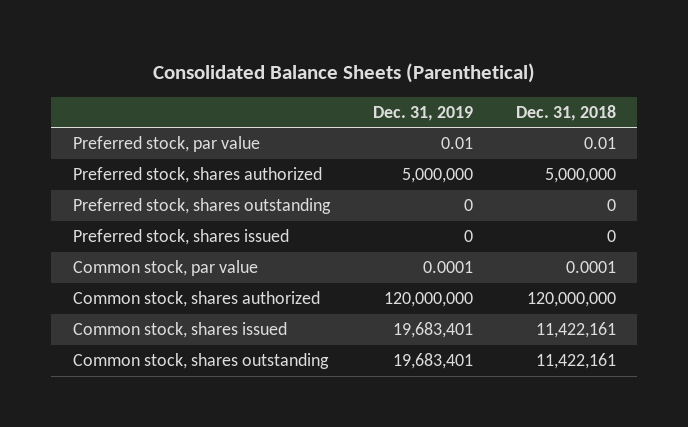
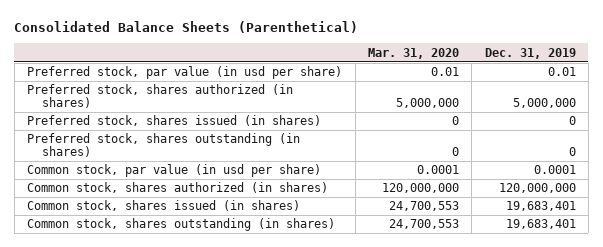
- | Dec. 31, 2019 | Dec. 31, 2018
+ | Mar. 31, 2020 | Dec. 31, 2019
- Preferred stock, par value | 0.01 | 0.01
- Preferred stock, shares authorized | 5,000,000 | 5,000,000
- Preferred stock, shares outstanding | 0 | 0
- Preferred stock, shares issued | 0 | 0
- Common stock, par value | 0.0001 | 0.0001
- Common stock, shares authorized | 120,000,000 | 120,000,000
- Common stock, shares issued | 19,683,401 | 11,422,161
- Common stock, shares outstanding | 19,683,401 | 11,422,161
+ Preferred stock, par value (in usd per share) | 0.01 | 0.01
+ Preferred stock, shares authorized (in shares) | 5,000,000 | 5,000,000
+ Preferred stock, shares issued (in shares) | 0 | 0
+ Preferred stock, shares outstanding (in shares) | 0 | 0
+ Common stock, par value (in usd per share) | 0.0001 | 0.0001
+ Common stock, shares authorized (in shares) | 120,000,000 | 120,000,000
+ Common stock, shares issued (in shares) | 24,700,553 | 19,683,401
+ Common stock, shares outstanding (in shares) | 24,700,553 | 19,683,401

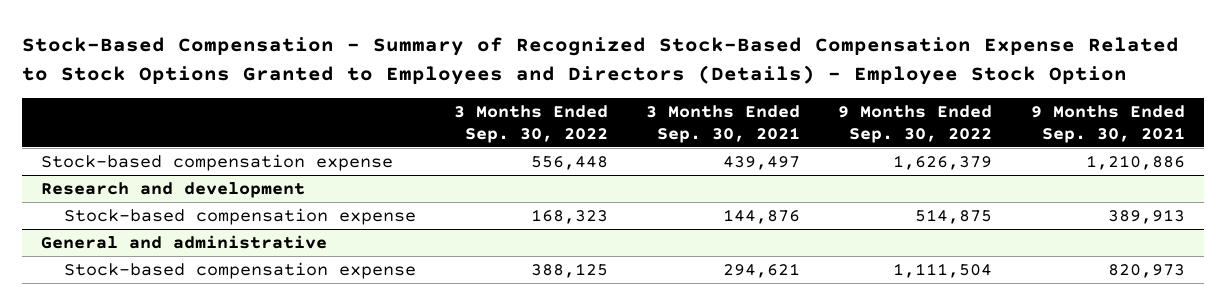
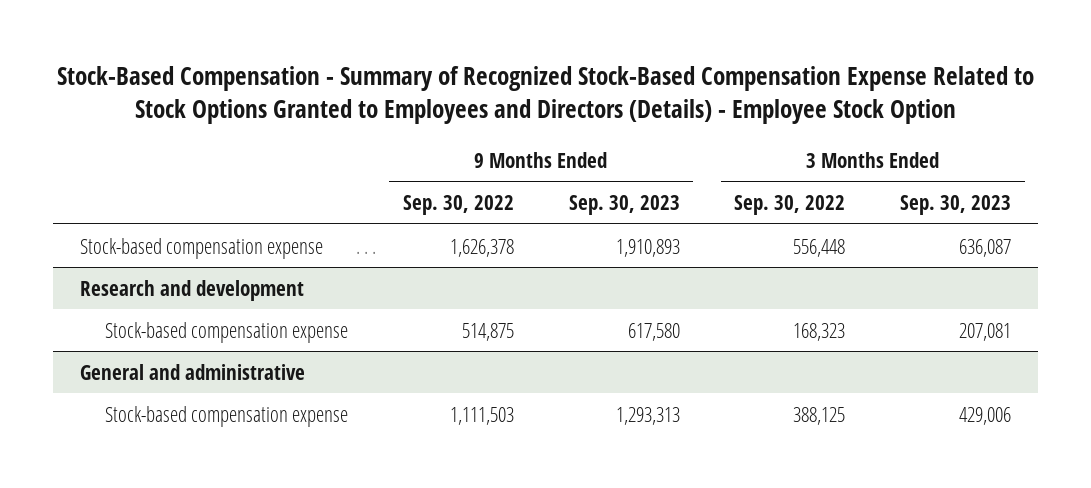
- | 3 Months Ended Sep. 30, 2022 | 3 Months Ended Sep. 30, 2021 | 9 Months Ended Sep. 30, 2022 | 9 Months Ended Sep. 30, 2021
+ | 9 Months Ended Sep. 30, 2022 | 9 Months Ended Sep. 30, 2023 | 3 Months Ended Sep. 30, 2022 | 3 Months Ended Sep. 30, 2023
- Stock-based compensation expense | 556,448 | 439,497 | 1,626,379 | 1,210,886
+ Stock-based compensation expense | 1,626,378 | 1,910,893 | 556,448 | 636,087
@ General and administrative
- Stock-based compensation expense | 388,125 | 294,621 | 1,111,504 | 820,973
+ Stock-based compensation expense | 1,111,503 | 1,293,313 | 388,125 | 429,006

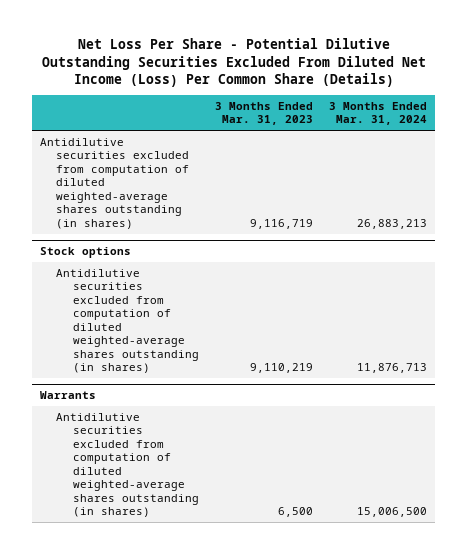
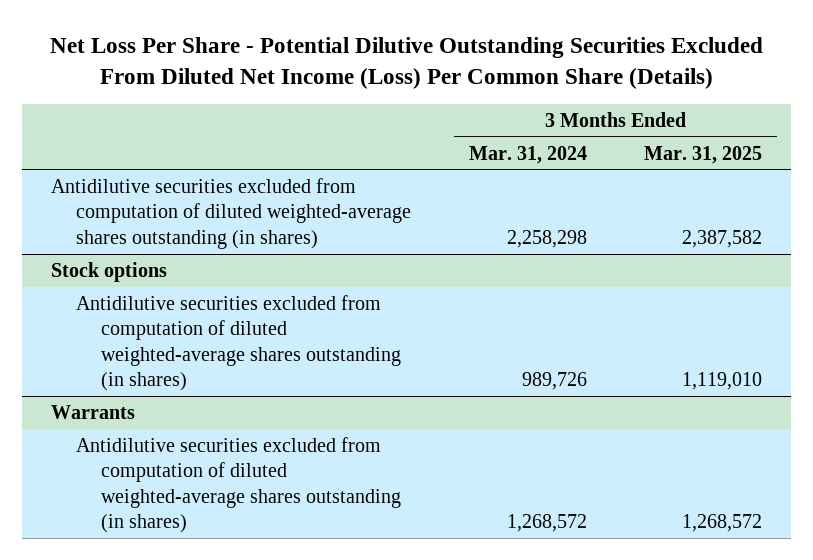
- | 3 Months Ended Mar. 31, 2023 | 3 Months Ended Mar. 31, 2024
+ | 3 Months Ended Mar. 31, 2024 | 3 Months Ended Mar. 31, 2025
- Antidilutive securities excluded from computation of diluted weighted-average shares outstanding (in shares) | 9,116,719 | 26,883,213
+ Antidilutive securities excluded from computation of diluted weighted-average shares outstanding (in shares) | 2,258,298 | 2,387,582
@ Stock options
- Antidilutive securities excluded from computation of diluted weighted-average shares outstanding (in shares) | 9,110,219 | 11,876,713
+ Antidilutive securities excluded from computation of diluted weighted-average shares outstanding (in shares) | 989,726 | 1,119,010
@ Warrants
- Antidilutive securities excluded from computation of diluted weighted-average shares outstanding (in shares) | 6,500 | 15,006,500
+ Antidilutive securities excluded from computation of diluted weighted-average shares outstanding (in shares) | 1,268,572 | 1,268,572

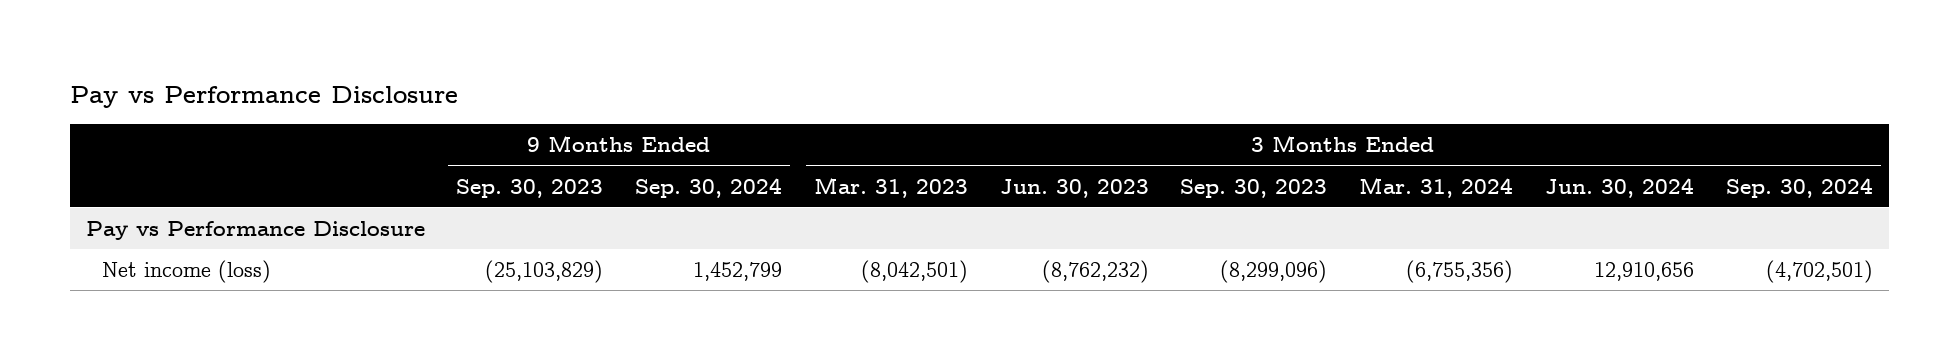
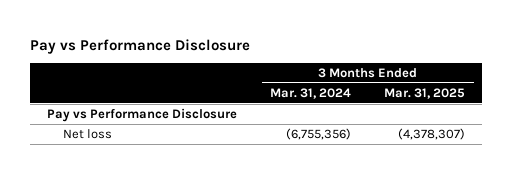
- | 9 Months Ended Sep. 30, 2023 | 9 Months Ended Sep. 30, 2024 | 3 Months Ended Mar. 31, 2023 | 3 Months Ended Jun. 30, 2023 | 3 Months Ended Sep. 30, 2023 | 3 Months Ended Mar. 31, 2024 | 3 Months Ended Jun. 30, 2024 | 3 Months Ended Sep. 30, 2024
+ | 3 Months Ended Mar. 31, 2024 | 3 Months Ended Mar. 31, 2025
- Net income (loss) | (25,103,829) | 1,452,799 | (8,042,501) | (8,762,232) | (8,299,096) | (6,755,356) | 12,910,656 | (4,702,501)
+ Net loss | (6,755,356) | (4,378,307)

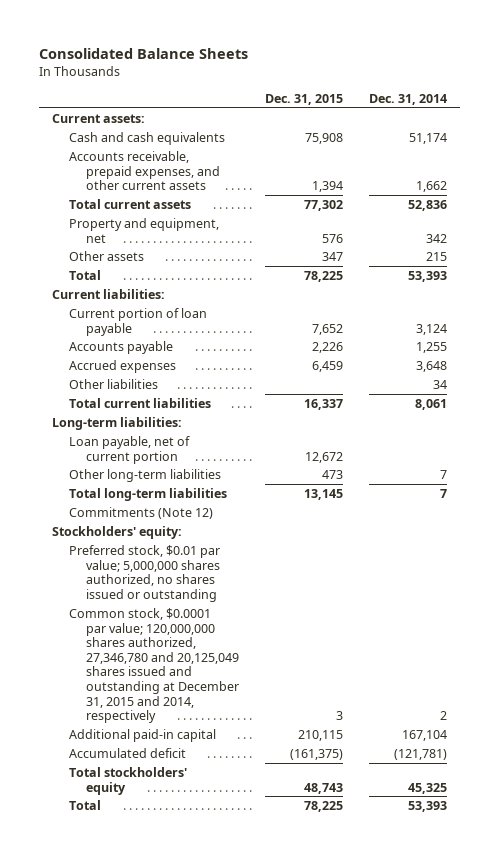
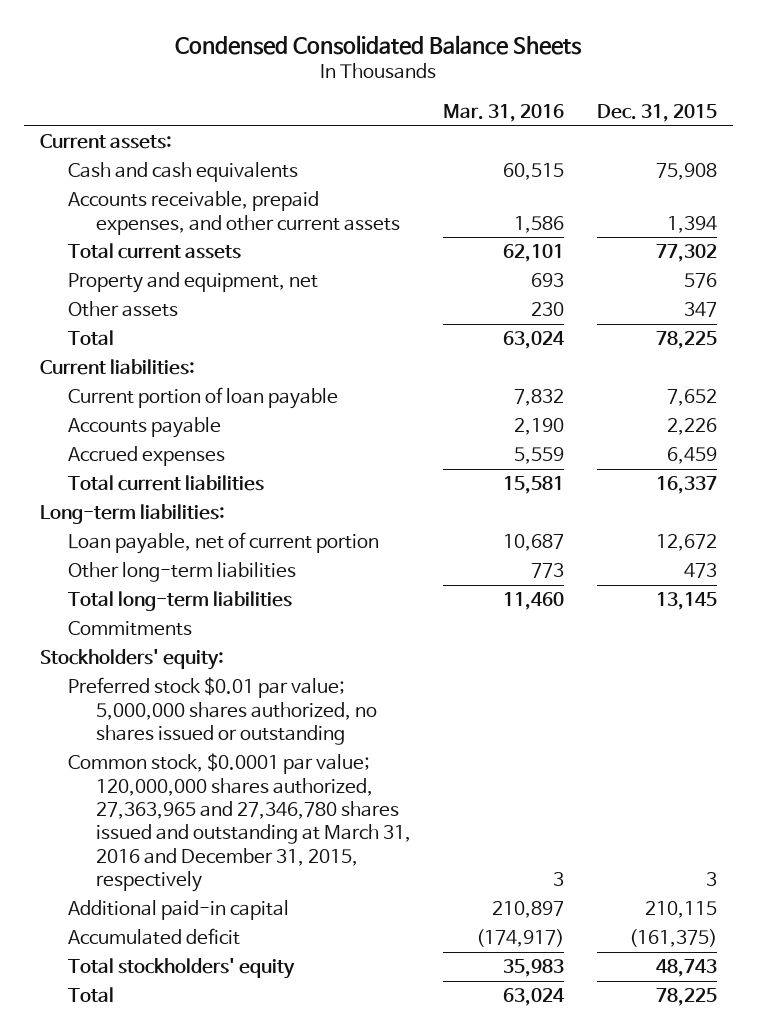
- Consolidated Balance Sheets
+ Condensed Consolidated Balance Sheets
- | Dec. 31, 2015 | Dec. 31, 2014
+ | Mar. 31, 2016 | Dec. 31, 2015
- Other liabilities | | 34
- Commitments (Note 12)
+ Commitments
- Preferred stock, $0.01 par value; 5,000,000 shares authorized, no shares issued or outstanding
- Common stock, $0.0001 par value; 120,000,000 shares authorized, 27,346,780 and 20,125,049 shares issued and outstanding at December 31, 2015 and 2014, respectively | 3 | 2
+ Preferred stock $0.01 par value; 5,000,000 shares authorized, no shares issued or outstanding
+ Common stock, $0.0001 par value; 120,000,000 shares authorized, 27,363,965 and 27,346,780 shares issued and outstanding at March 31, 2016 and December 31, 2015, respectively | 3 | 3

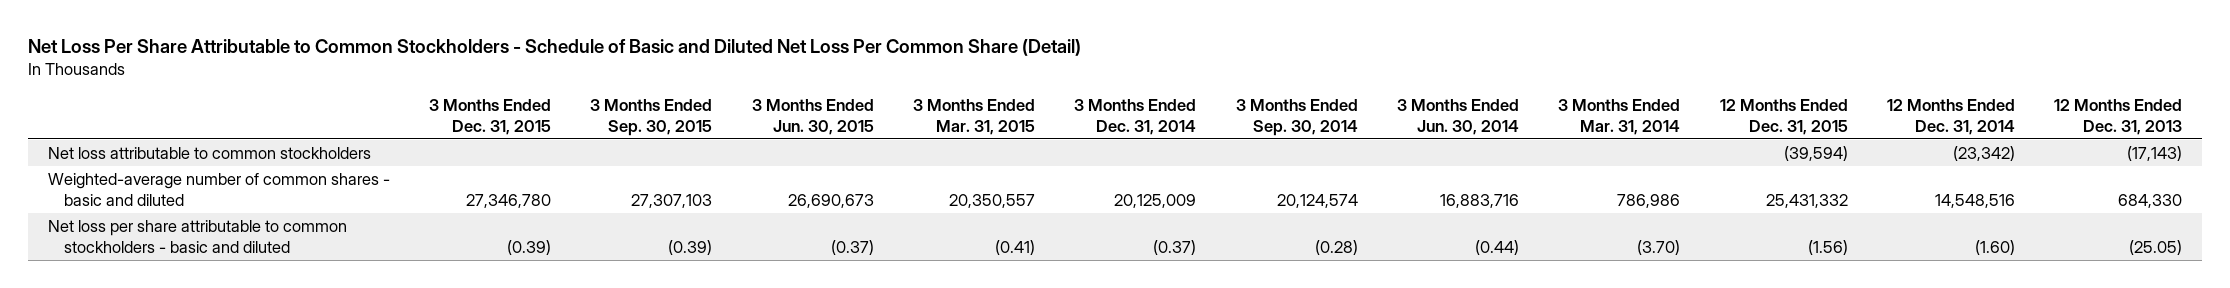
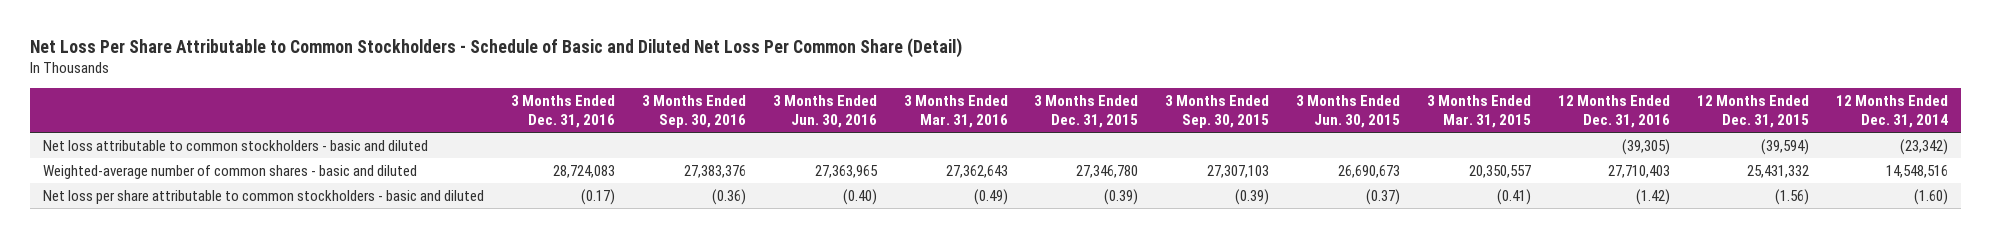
- | 3 Months Ended Dec. 31, 2015 | 3 Months Ended Sep. 30, 2015 | 3 Months Ended Jun. 30, 2015 | 3 Months Ended Mar. 31, 2015 | 3 Months Ended Dec. 31, 2014 | 3 Months Ended Sep. 30, 2014 | 3 Months Ended Jun. 30, 2014 | 3 Months Ended Mar. 31, 2014 | 12 Months Ended Dec. 31, 2015 | 12 Months Ended Dec. 31, 2014 | 12 Months Ended Dec. 31, 2013
+ | 3 Months Ended Dec. 31, 2016 | 3 Months Ended Sep. 30, 2016 | 3 Months Ended Jun. 30, 2016 | 3 Months Ended Mar. 31, 2016 | 3 Months Ended Dec. 31, 2015 | 3 Months Ended Sep. 30, 2015 | 3 Months Ended Jun. 30, 2015 | 3 Months Ended Mar. 31, 2015 | 12 Months Ended Dec. 31, 2016 | 12 Months Ended Dec. 31, 2015 | 12 Months Ended Dec. 31, 2014
- Net loss attributable to common stockholders | | | | | | | | | (39,594) | (23,342) | (17,143)
+ Net loss attributable to common stockholders - basic and diluted | | | | | | | | | (39,305) | (39,594) | (23,342)

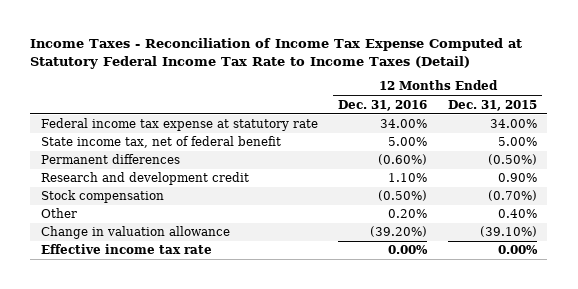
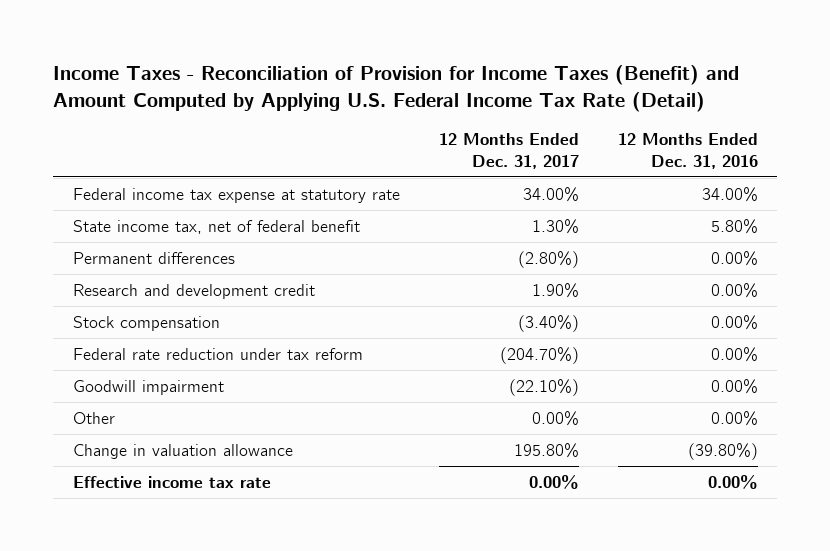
- Income Taxes - Reconciliation of Income Tax Expense Computed at Statutory Federal Income Tax Rate to Income Taxes (Detail)
+ Income Taxes - Reconciliation of Provision for Income Taxes (Benefit) and Amount Computed by Applying U.S. Federal Income Tax Rate (Detail)
- | 12 Months Ended Dec. 31, 2016 | 12 Months Ended Dec. 31, 2015
+ | 12 Months Ended Dec. 31, 2017 | 12 Months Ended Dec. 31, 2016
- State income tax, net of federal benefit | 5.00% | 5.00%
- Permanent differences | (0.60%) | (0.50%)
- Research and development credit | 1.10% | 0.90%
- Stock compensation | (0.50%) | (0.70%)
- Other | 0.20% | 0.40%
- Change in valuation allowance | (39.20%) | (39.10%)
+ State income tax, net of federal benefit | 1.30% | 5.80%
+ Permanent differences | (2.80%) | 0.00%
+ Research and development credit | 1.90% | 0.00%
+ Stock compensation | (3.40%) | 0.00%
+ Federal rate reduction under tax reform | (204.70%) | 0.00%
+ Goodwill impairment | (22.10%) | 0.00%
+ Other | 0.00% | 0.00%
+ Change in valuation allowance | 195.80% | (39.80%)

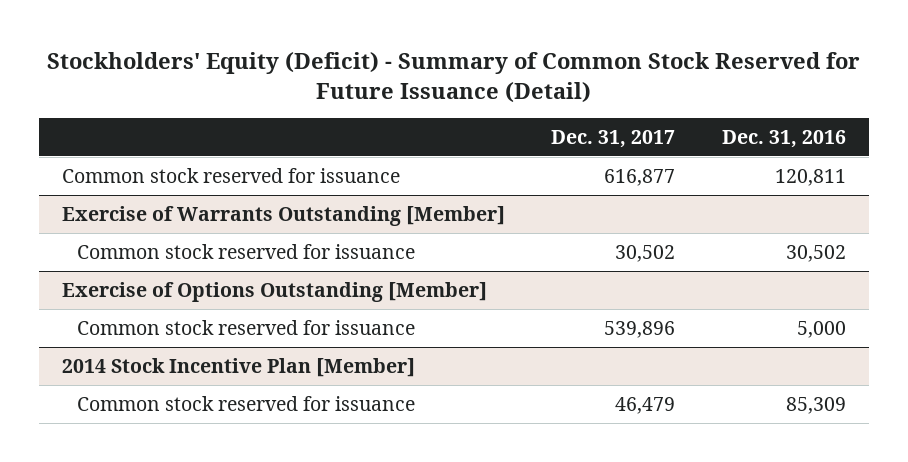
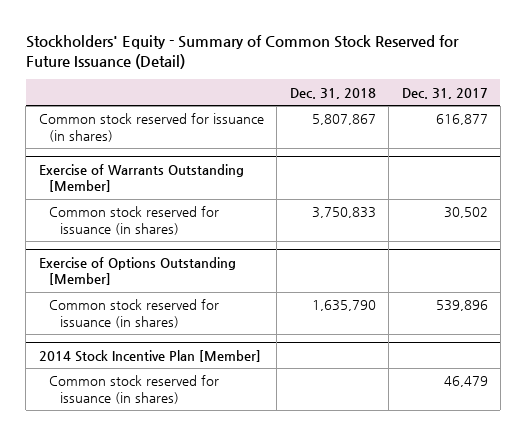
- Stockholders' Equity (Deficit) - Summary of Common Stock Reserved for Future Issuance (Detail)
+ Stockholders' Equity - Summary of Common Stock Reserved for Future Issuance (Detail)
- | Dec. 31, 2017 | Dec. 31, 2016
+ | Dec. 31, 2018 | Dec. 31, 2017
- Common stock reserved for issuance | 616,877 | 120,811
+ Common stock reserved for issuance (in shares) | 5,807,867 | 616,877
@ Exercise of Warrants Outstanding [Member]
- Common stock reserved for issuance | 30,502 | 30,502
+ Common stock reserved for issuance (in shares) | 3,750,833 | 30,502
@ Exercise of Options Outstanding [Member]
- Common stock reserved for issuance | 539,896 | 5,000
+ Common stock reserved for issuance (in shares) | 1,635,790 | 539,896
@ 2014 Stock Incentive Plan [Member]
- Common stock reserved for issuance | 46,479 | 85,309
+ Common stock reserved for issuance (in shares) | | 46,479

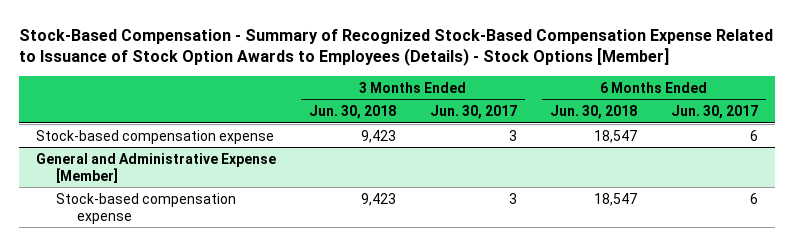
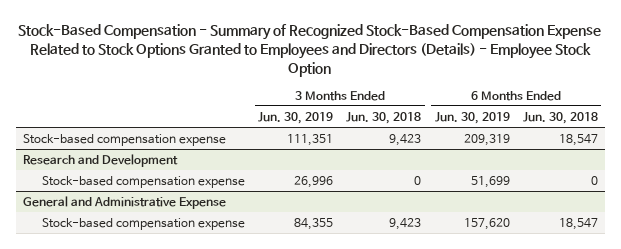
- Stock-Based Compensation - Summary of Recognized Stock-Based Compensation Expense Related to Issuance of Stock Option Awards to Employees (Details) - Stock Options [Member]
+ Stock-Based Compensation - Summary of Recognized Stock-Based Compensation Expense Related to Stock Options Granted to Employees and Directors (Details) - Employee Stock Option
- | 3 Months Ended Jun. 30, 2018 | 3 Months Ended Jun. 30, 2017 | 6 Months Ended Jun. 30, 2018 | 6 Months Ended Jun. 30, 2017
+ | 3 Months Ended Jun. 30, 2019 | 3 Months Ended Jun. 30, 2018 | 6 Months Ended Jun. 30, 2019 | 6 Months Ended Jun. 30, 2018
- General and Administrative Expense [Member]
+ Research and Development
+ Stock-based compensation expense | 26,996 | 0 | 51,699 | 0
+ General and Administrative Expense

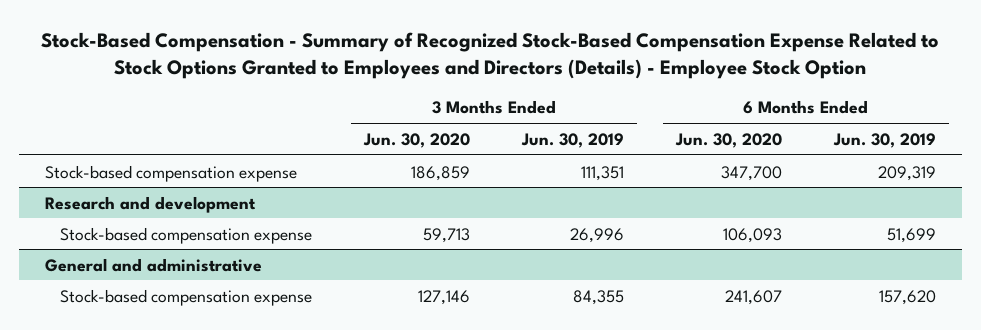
- | 3 Months Ended Jun. 30, 2019 | 3 Months Ended Jun. 30, 2018 | 6 Months Ended Jun. 30, 2019 | 6 Months Ended Jun. 30, 2018
+ | 3 Months Ended Jun. 30, 2020 | 3 Months Ended Jun. 30, 2019 | 6 Months Ended Jun. 30, 2020 | 6 Months Ended Jun. 30, 2019
- Research and Development
+ Research and development
- General and Administrative Expense
+ General and administrative

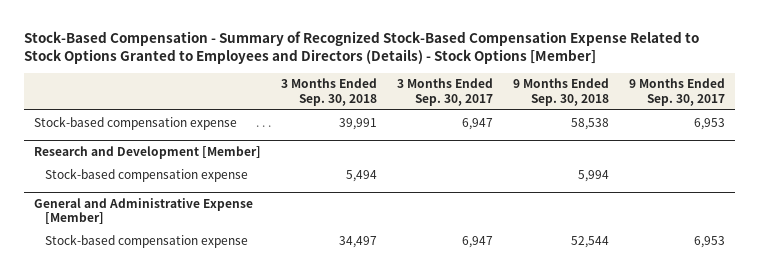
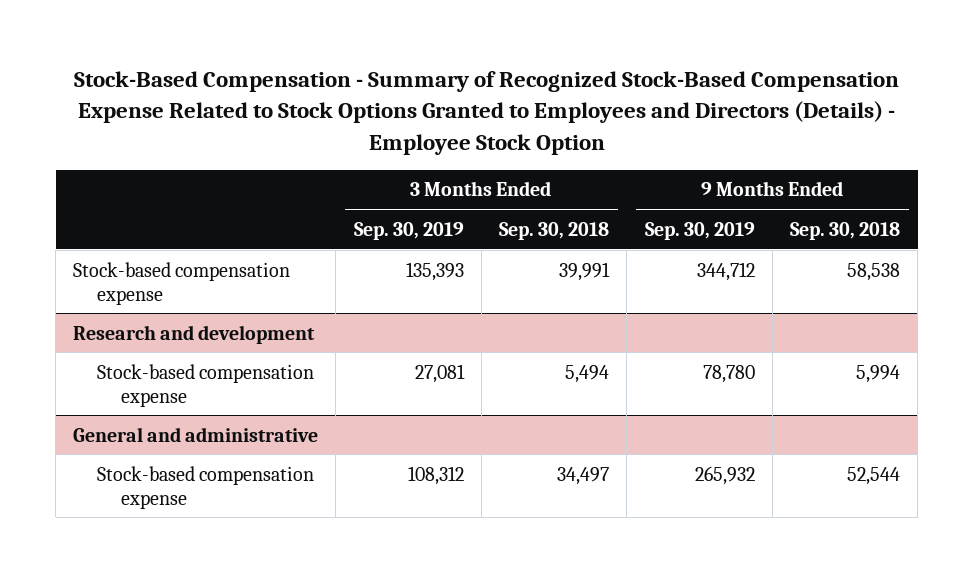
- Stock-Based Compensation - Summary of Recognized Stock-Based Compensation Expense Related to Stock Options Granted to Employees and Directors (Details) - Stock Options [Member]
+ Stock-Based Compensation - Summary of Recognized Stock-Based Compensation Expense Related to Stock Options Granted to Employees and Directors (Details) - Employee Stock Option
- | 3 Months Ended Sep. 30, 2018 | 3 Months Ended Sep. 30, 2017 | 9 Months Ended Sep. 30, 2018 | 9 Months Ended Sep. 30, 2017
+ | 3 Months Ended Sep. 30, 2019 | 3 Months Ended Sep. 30, 2018 | 9 Months Ended Sep. 30, 2019 | 9 Months Ended Sep. 30, 2018
- Research and Development [Member]
+ Research and development
- General and Administrative Expense [Member]
+ General and administrative

